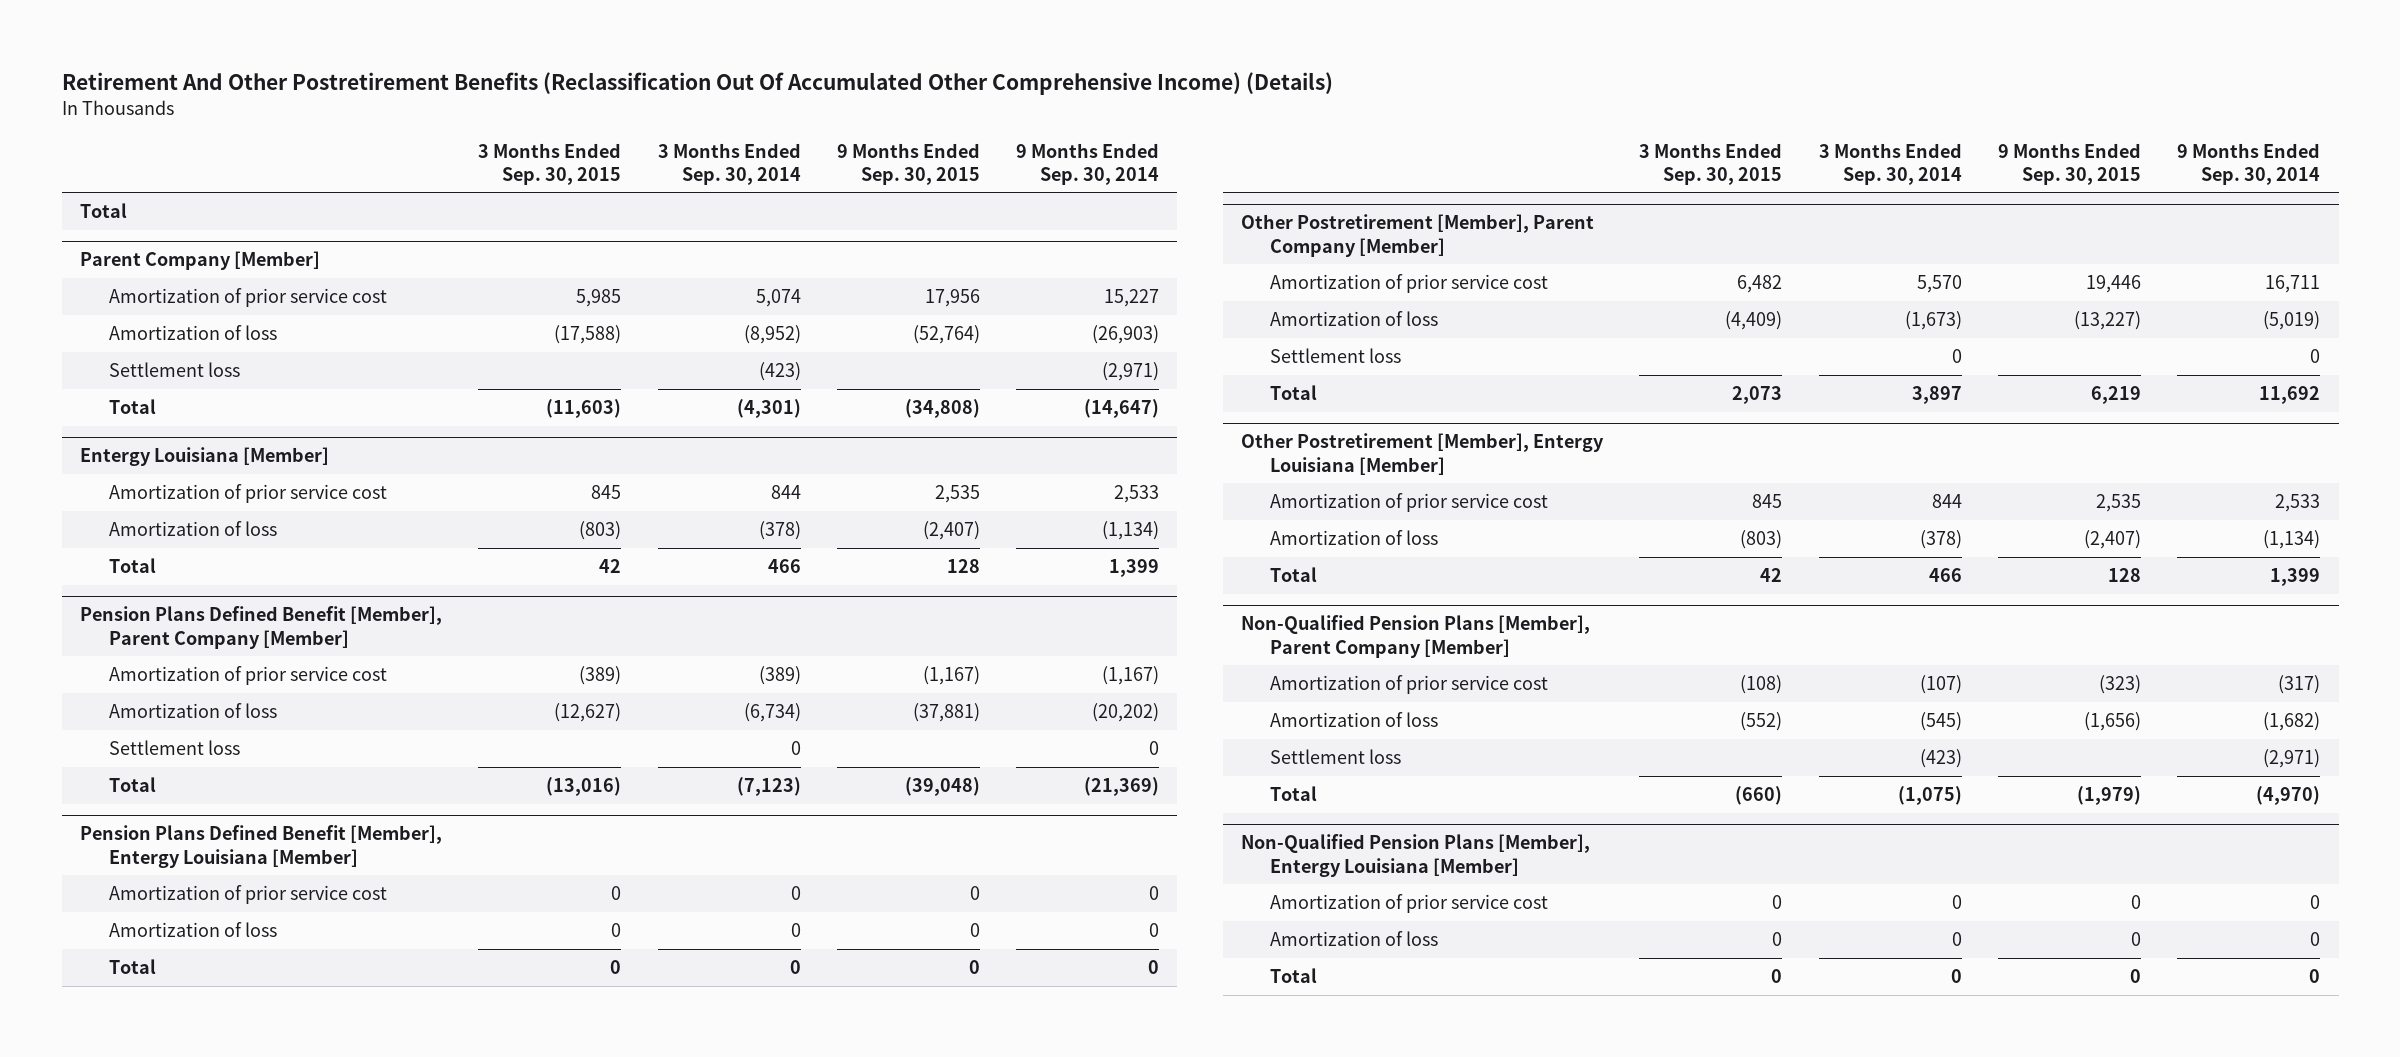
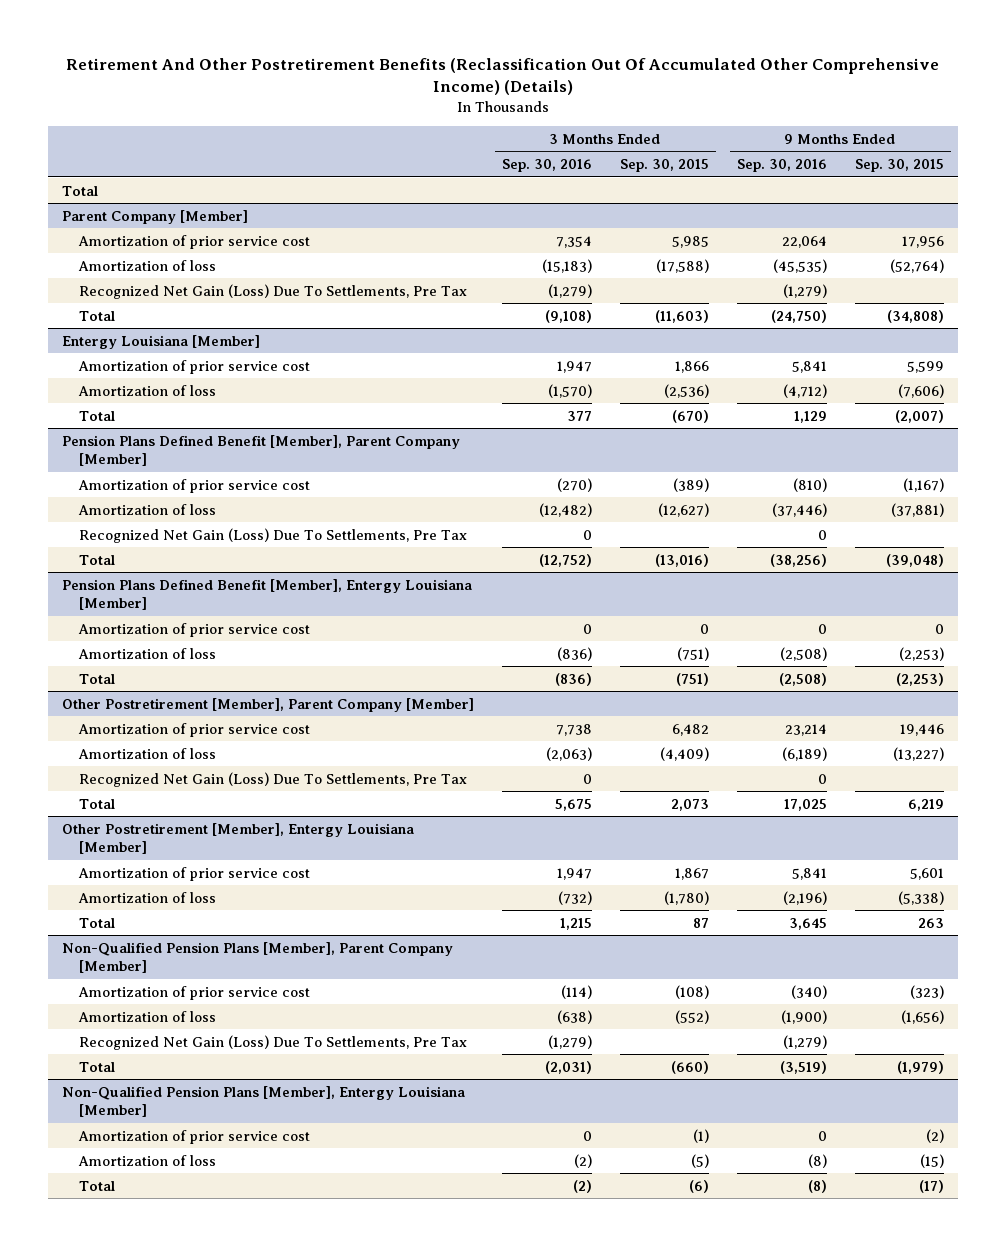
- | 3 Months Ended Sep. 30, 2015 | 3 Months Ended Sep. 30, 2014 | 9 Months Ended Sep. 30, 2015 | 9 Months Ended Sep. 30, 2014
+ | 3 Months Ended Sep. 30, 2016 | 3 Months Ended Sep. 30, 2015 | 9 Months Ended Sep. 30, 2016 | 9 Months Ended Sep. 30, 2015
@ Parent Company [Member]
- Settlement loss | | (423) | | (2,971)
+ Recognized Net Gain (Loss) Due To Settlements, Pre Tax | (1,279) | | (1,279) |
@ Entergy Louisiana [Member]
- Amortization of prior service cost | 845 | 844 | 2,535 | 2,533
- Amortization of loss | (803) | (378) | (2,407) | (1,134)
- Total | 42 | 466 | 128 | 1,399
+ Amortization of prior service cost | 1,947 | 1,866 | 5,841 | 5,599
+ Amortization of loss | (1,570) | (2,536) | (4,712) | (7,606)
+ Total | 377 | (670) | 1,129 | (2,007)
@ Pension Plans Defined Benefit [Member], Parent Company [Member]
- Settlement loss | | 0 | | 0
+ Recognized Net Gain (Loss) Due To Settlements, Pre Tax | 0 | | 0 |
@ Pension Plans Defined Benefit [Member], Entergy Louisiana [Member]
- Amortization of loss | 0 | 0 | 0 | 0
- Total | 0 | 0 | 0 | 0
+ Amortization of loss | (836) | (751) | (2,508) | (2,253)
+ Total | (836) | (751) | (2,508) | (2,253)
@ Other Postretirement [Member], Parent Company [Member]
- Settlement loss | | 0 | | 0
+ Recognized Net Gain (Loss) Due To Settlements, Pre Tax | 0 | | 0 |
@ Other Postretirement [Member], Entergy Louisiana [Member]
- Amortization of prior service cost | 845 | 844 | 2,535 | 2,533
- Amortization of loss | (803) | (378) | (2,407) | (1,134)
- Total | 42 | 466 | 128 | 1,399
+ Amortization of prior service cost | 1,947 | 1,867 | 5,841 | 5,601
+ Amortization of loss | (732) | (1,780) | (2,196) | (5,338)
+ Total | 1,215 | 87 | 3,645 | 263
@ Non-Qualified Pension Plans [Member], Parent Company [Member]
- Settlement loss | | (423) | | (2,971)
+ Recognized Net Gain (Loss) Due To Settlements, Pre Tax | (1,279) | | (1,279) |
@ Non-Qualified Pension Plans [Member], Entergy Louisiana [Member]
- Amortization of prior service cost | 0 | 0 | 0 | 0
- Amortization of loss | 0 | 0 | 0 | 0
- Total | 0 | 0 | 0 | 0
+ Amortization of prior service cost | 0 | (1) | 0 | (2)
+ Amortization of loss | (2) | (5) | (8) | (15)
+ Total | (2) | (6) | (8) | (17)

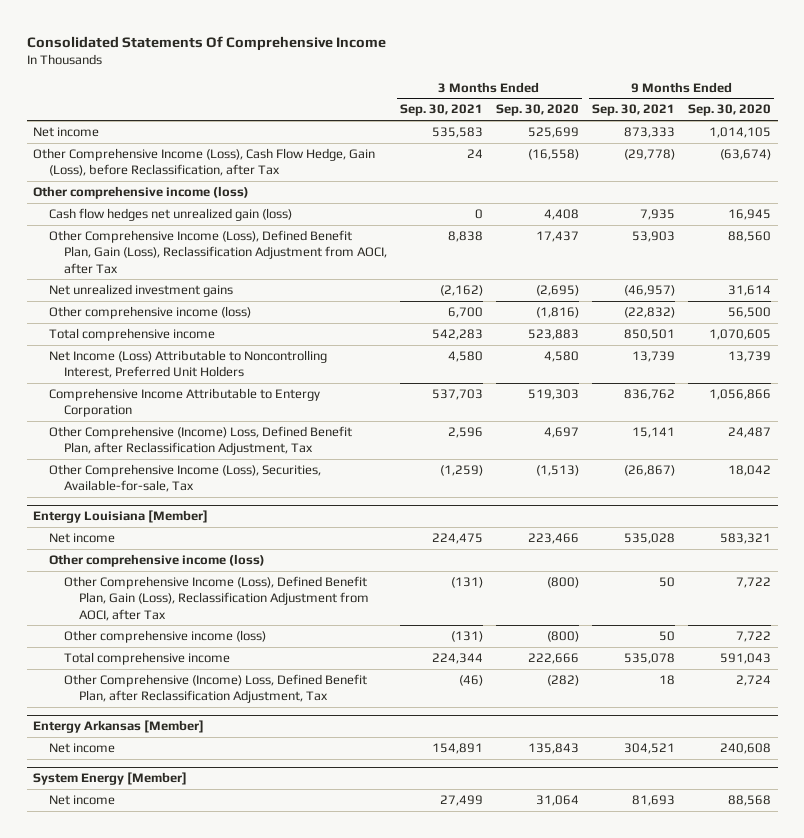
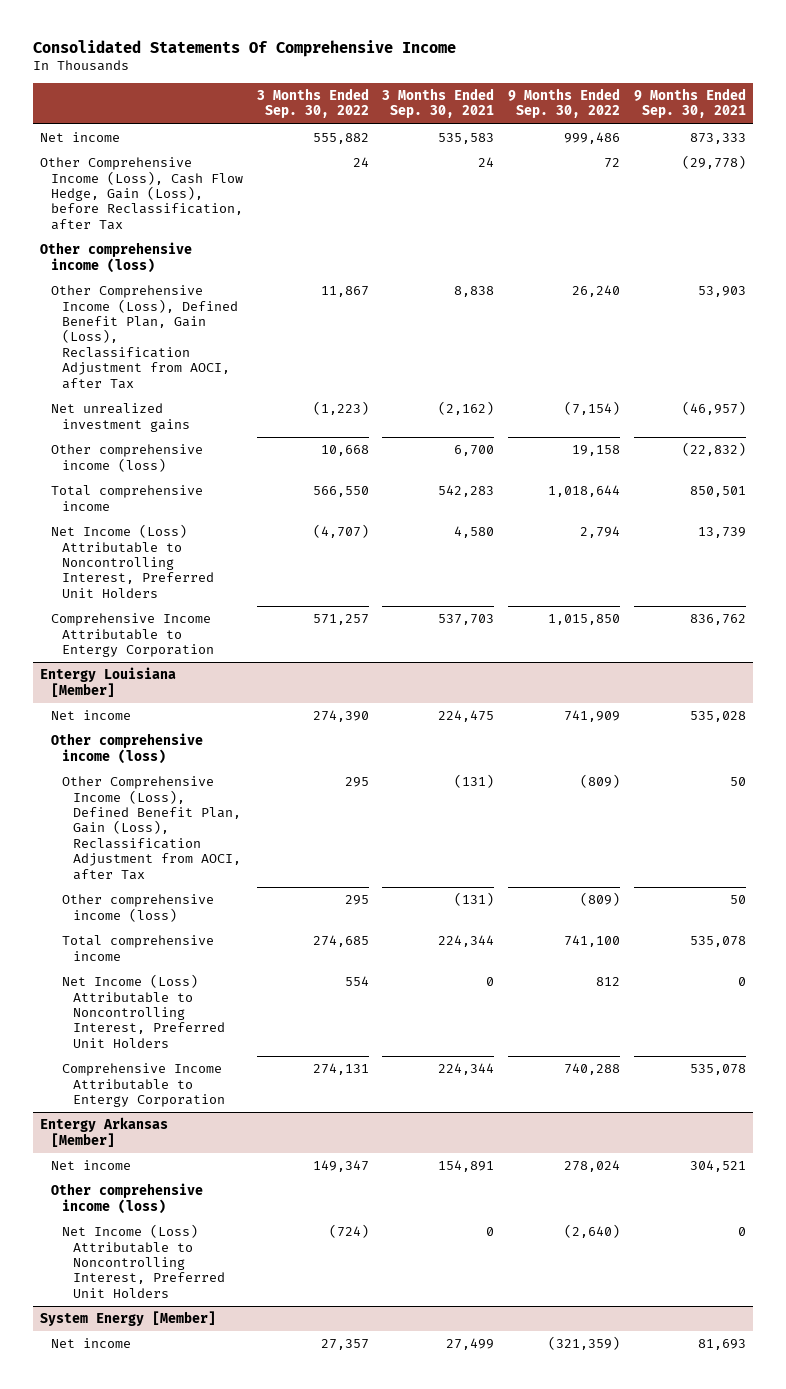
- | 3 Months Ended Sep. 30, 2021 | 3 Months Ended Sep. 30, 2020 | 9 Months Ended Sep. 30, 2021 | 9 Months Ended Sep. 30, 2020
+ | 3 Months Ended Sep. 30, 2022 | 3 Months Ended Sep. 30, 2021 | 9 Months Ended Sep. 30, 2022 | 9 Months Ended Sep. 30, 2021
- Cash flow hedges net unrealized gain (loss) | 0 | 4,408 | 7,935 | 16,945
- Other Comprehensive (Income) Loss, Defined Benefit Plan, after Reclassification Adjustment, Tax | 2,596 | 4,697 | 15,141 | 24,487
- Other Comprehensive Income (Loss), Securities, Available-for-sale, Tax | (1,259) | (1,513) | (26,867) | 18,042
@ Entergy Louisiana [Member]
- Other Comprehensive (Income) Loss, Defined Benefit Plan, after Reclassification Adjustment, Tax | (46) | (282) | 18 | 2,724
+ Net Income (Loss) Attributable to Noncontrolling Interest, Preferred Unit Holders | 554 | 0 | 812 | 0
+ Comprehensive Income Attributable to Entergy Corporation | 274,131 | 224,344 | 740,288 | 535,078
@ Entergy Arkansas [Member]
+ Other comprehensive income (loss)
+ Net Income (Loss) Attributable to Noncontrolling Interest, Preferred Unit Holders | (724) | 0 | (2,640) | 0

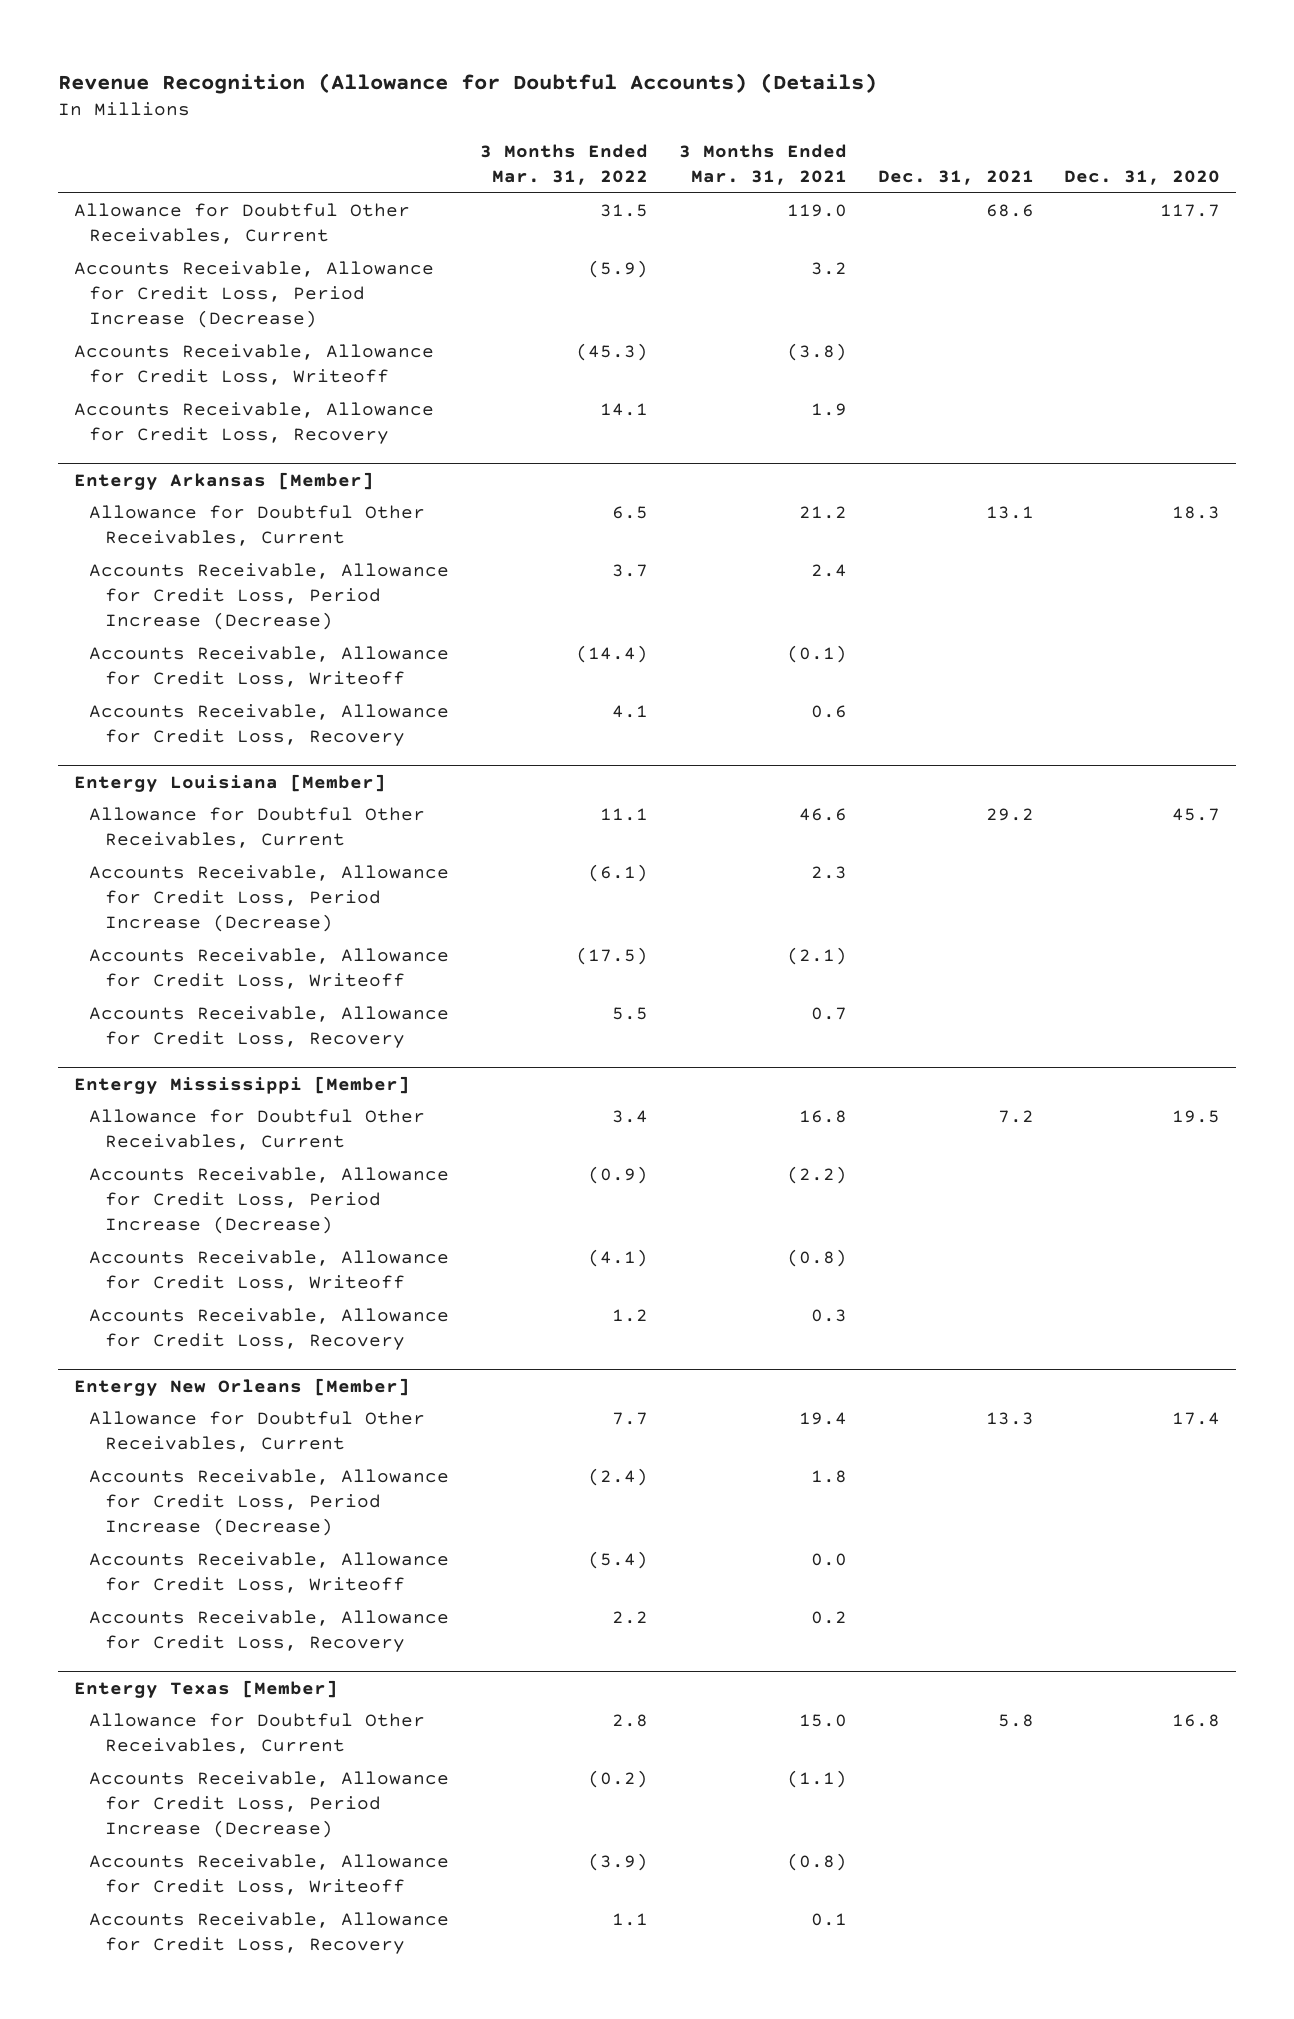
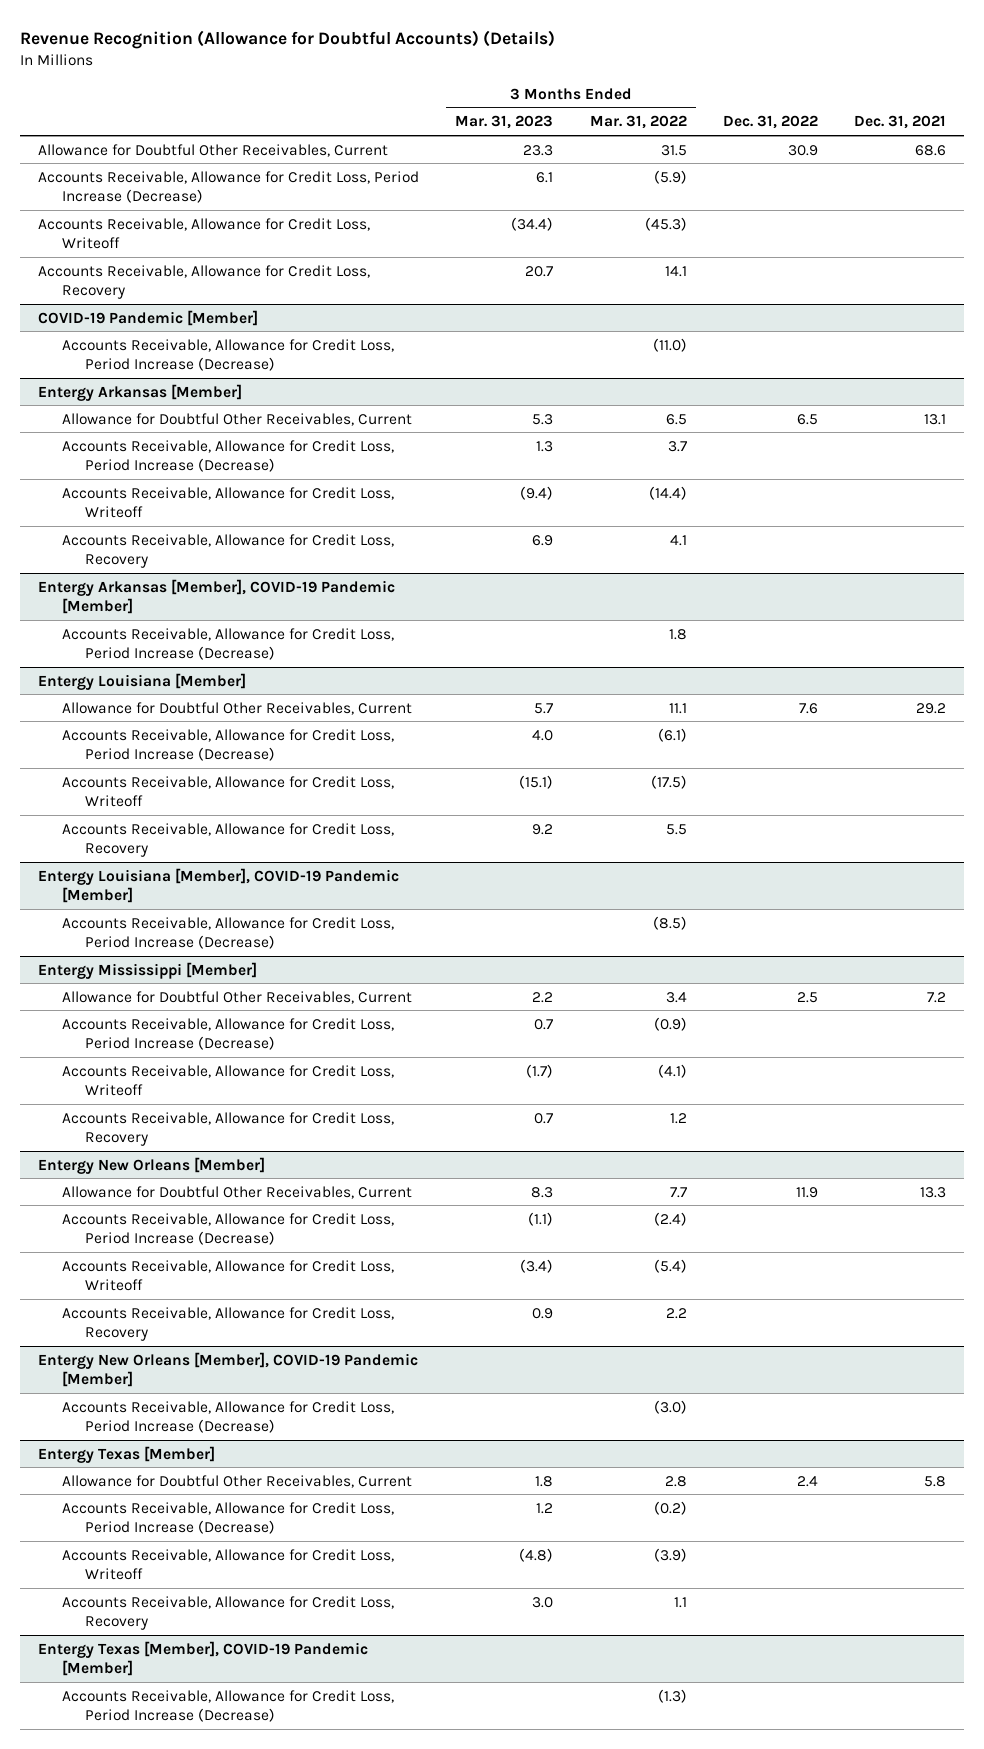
- | 3 Months Ended Mar. 31, 2022 | 3 Months Ended Mar. 31, 2021 | Dec. 31, 2021 | Dec. 31, 2020
+ | 3 Months Ended Mar. 31, 2023 | 3 Months Ended Mar. 31, 2022 | Dec. 31, 2022 | Dec. 31, 2021
+ COVID-19 Pandemic [Member]
+ Accounts Receivable, Allowance for Credit Loss, Period Increase (Decrease) | | (11.0) | |
+ Entergy Arkansas [Member], COVID-19 Pandemic [Member]
+ Accounts Receivable, Allowance for Credit Loss, Period Increase (Decrease) | | 1.8 | |
+ Entergy Louisiana [Member], COVID-19 Pandemic [Member]
+ Accounts Receivable, Allowance for Credit Loss, Period Increase (Decrease) | | (8.5) | |
+ Entergy New Orleans [Member], COVID-19 Pandemic [Member]
+ Accounts Receivable, Allowance for Credit Loss, Period Increase (Decrease) | | (3.0) | |
+ Entergy Texas [Member], COVID-19 Pandemic [Member]
+ Accounts Receivable, Allowance for Credit Loss, Period Increase (Decrease) | | (1.3) | |

